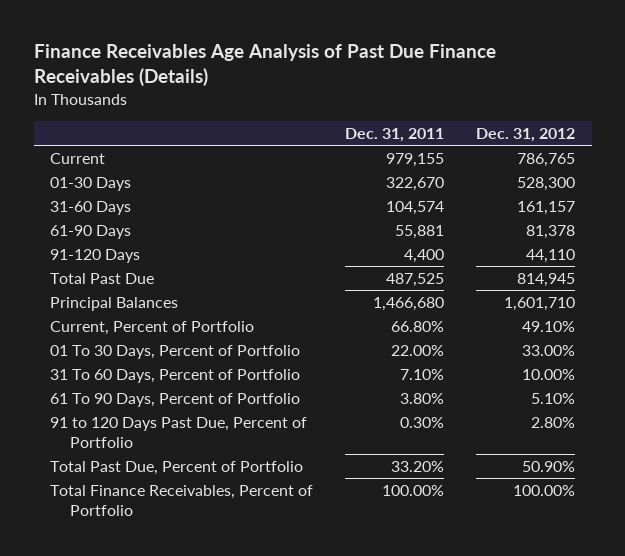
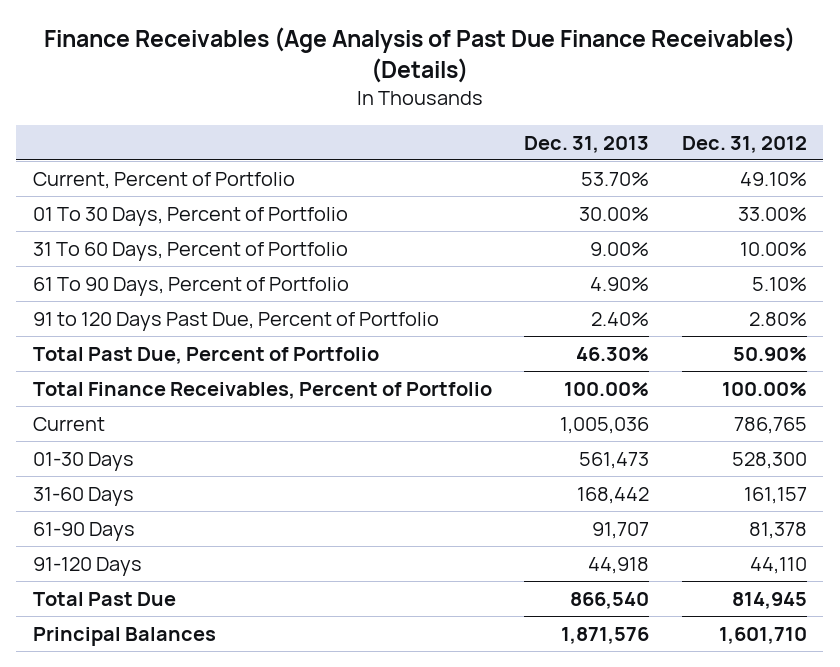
- Finance Receivables Age Analysis of Past Due Finance Receivables (Details)
+ Finance Receivables (Age Analysis of Past Due Finance Receivables) (Details)
- | Dec. 31, 2011 | Dec. 31, 2012
+ | Dec. 31, 2013 | Dec. 31, 2012
moved down: Current | 1,005,036 | 786,765
moved down: 01-30 Days | 561,473 | 528,300
moved down: 31-60 Days | 168,442 | 161,157
moved down: 61-90 Days | 91,707 | 81,378
moved down: 91-120 Days | 44,918 | 44,110
moved down: Total Past Due | 866,540 | 814,945
moved down: Principal Balances | 1,871,576 | 1,601,710

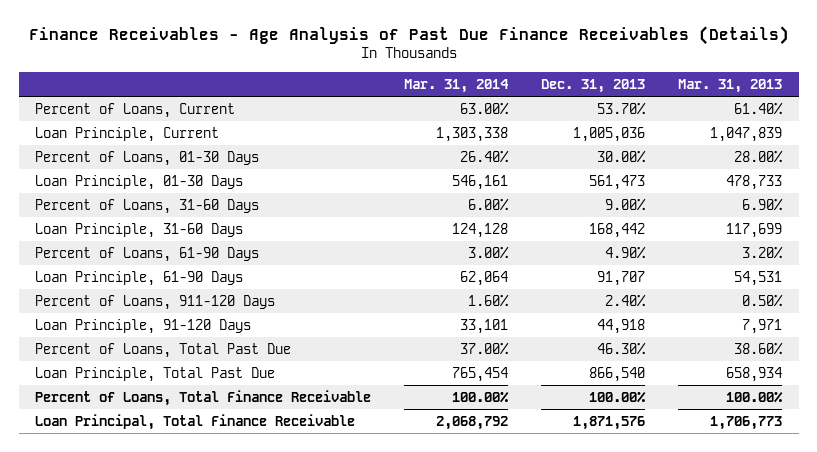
- Finance Receivables (Age Analysis of Past Due Finance Receivables) (Details)
+ Finance Receivables - Age Analysis of Past Due Finance Receivables (Details)
- | Dec. 31, 2013 | Dec. 31, 2012
+ | Mar. 31, 2014 | Dec. 31, 2013 | Mar. 31, 2013
- Current, Percent of Portfolio | 53.70% | 49.10%
- 01 To 30 Days, Percent of Portfolio | 30.00% | 33.00%
- 31 To 60 Days, Percent of Portfolio | 9.00% | 10.00%
- 61 To 90 Days, Percent of Portfolio | 4.90% | 5.10%
- 91 to 120 Days Past Due, Percent of Portfolio | 2.40% | 2.80%
- Total Past Due, Percent of Portfolio | 46.30% | 50.90%
- Total Finance Receivables, Percent of Portfolio | 100.00% | 100.00%
- Current | 1,005,036 | 786,765
- 01-30 Days | 561,473 | 528,300
- 31-60 Days | 168,442 | 161,157
- 61-90 Days | 91,707 | 81,378
- 91-120 Days | 44,918 | 44,110
- Total Past Due | 866,540 | 814,945
- Principal Balances | 1,871,576 | 1,601,710
+ Percent of Loans, Current | 63.00% | 53.70% | 61.40%
+ Loan Principle, Current | 1,303,338 | 1,005,036 | 1,047,839
+ Percent of Loans, 01-30 Days | 26.40% | 30.00% | 28.00%
+ Loan Principle, 01-30 Days | 546,161 | 561,473 | 478,733
+ Percent of Loans, 31-60 Days | 6.00% | 9.00% | 6.90%
+ Loan Principle, 31-60 Days | 124,128 | 168,442 | 117,699
+ Percent of Loans, 61-90 Days | 3.00% | 4.90% | 3.20%
+ Loan Principle, 61-90 Days | 62,064 | 91,707 | 54,531
+ Percent of Loans, 911-120 Days | 1.60% | 2.40% | 0.50%
+ Loan Principle, 91-120 Days | 33,101 | 44,918 | 7,971
+ Percent of Loans, Total Past Due | 37.00% | 46.30% | 38.60%
+ Loan Principle, Total Past Due | 765,454 | 866,540 | 658,934
+ Percent of Loans, Total Finance Receivable | 100.00% | 100.00% | 100.00%
+ Loan Principal, Total Finance Receivable | 2,068,792 | 1,871,576 | 1,706,773

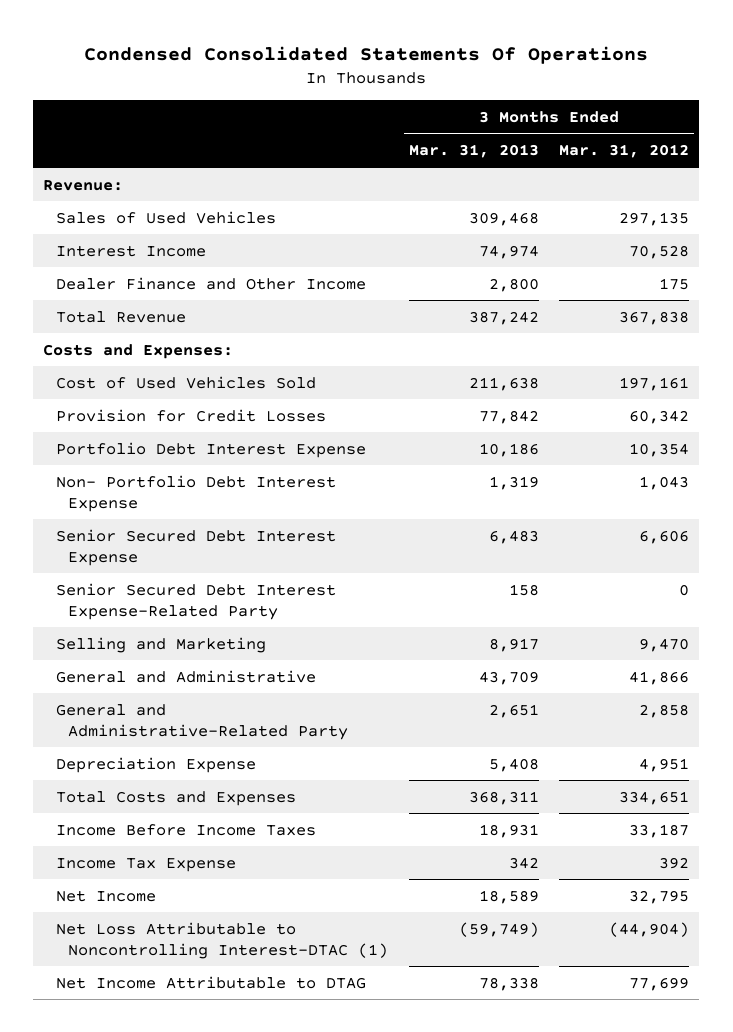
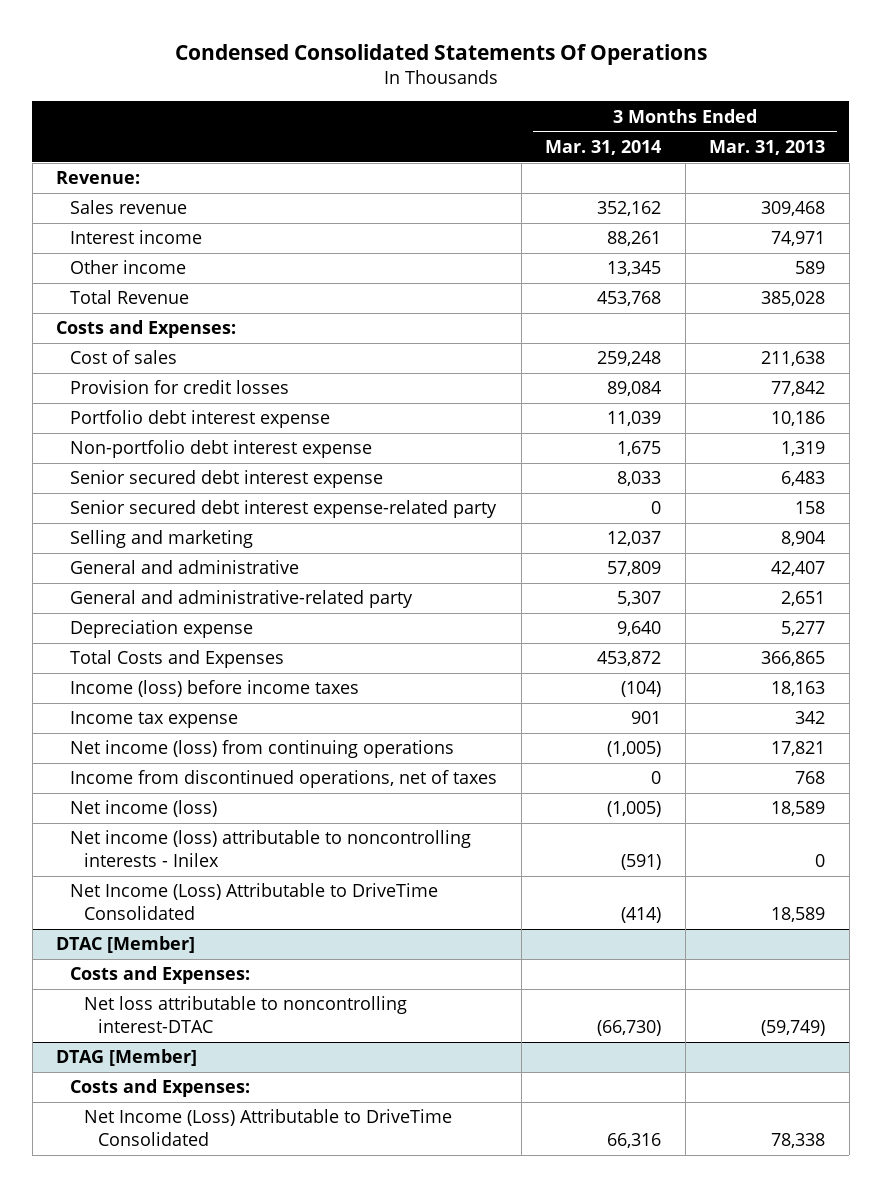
- | 3 Months Ended Mar. 31, 2013 | 3 Months Ended Mar. 31, 2012
+ | 3 Months Ended Mar. 31, 2014 | 3 Months Ended Mar. 31, 2013
- Sales of Used Vehicles | 309,468 | 297,135
- Interest Income | 74,974 | 70,528
- Dealer Finance and Other Income | 2,800 | 175
- Total Revenue | 387,242 | 367,838
+ Sales revenue | 352,162 | 309,468
+ Interest income | 88,261 | 74,971
+ Other income | 13,345 | 589
+ Total Revenue | 453,768 | 385,028
- Cost of Used Vehicles Sold | 211,638 | 197,161
- Provision for Credit Losses | 77,842 | 60,342
- Portfolio Debt Interest Expense | 10,186 | 10,354
- Non- Portfolio Debt Interest Expense | 1,319 | 1,043
- Senior Secured Debt Interest Expense | 6,483 | 6,606
- Senior Secured Debt Interest Expense-Related Party | 158 | 0
- Selling and Marketing | 8,917 | 9,470
- General and Administrative | 43,709 | 41,866
- General and Administrative-Related Party | 2,651 | 2,858
- Depreciation Expense | 5,408 | 4,951
- Total Costs and Expenses | 368,311 | 334,651
- Income Before Income Taxes | 18,931 | 33,187
- Income Tax Expense | 342 | 392
- Net Income | 18,589 | 32,795
- Net Loss Attributable to Noncontrolling Interest-DTAC (1) | (59,749) | (44,904)
- Net Income Attributable to DTAG | 78,338 | 77,699
+ Cost of sales | 259,248 | 211,638
+ Provision for credit losses | 89,084 | 77,842
+ Portfolio debt interest expense | 11,039 | 10,186
+ Non-portfolio debt interest expense | 1,675 | 1,319
+ Senior secured debt interest expense | 8,033 | 6,483
+ Senior secured debt interest expense-related party | 0 | 158
+ Selling and marketing | 12,037 | 8,904
+ General and administrative | 57,809 | 42,407
+ General and administrative-related party | 5,307 | 2,651
+ Depreciation expense | 9,640 | 5,277
+ Total Costs and Expenses | 453,872 | 366,865
+ Income (loss) before income taxes | (104) | 18,163
+ Income tax expense | 901 | 342
+ Net income (loss) from continuing operations | (1,005) | 17,821
+ Income from discontinued operations, net of taxes | 0 | 768
+ Net income (loss) | (1,005) | 18,589
+ Net income (loss) attributable to noncontrolling interests - Inilex | (591) | 0
+ Net Income (Loss) Attributable to DriveTime Consolidated | (414) | 18,589
+ DTAC [Member]
+ Costs and Expenses:
+ Net loss attributable to noncontrolling interest-DTAC | (66,730) | (59,749)
+ DTAG [Member]
+ Costs and Expenses:
+ Net Income (Loss) Attributable to DriveTime Consolidated | 66,316 | 78,338

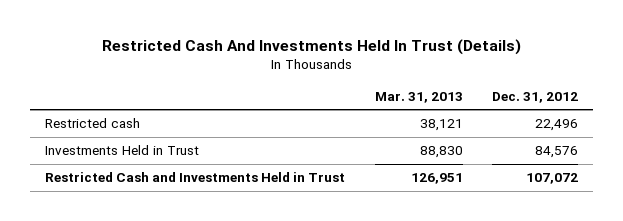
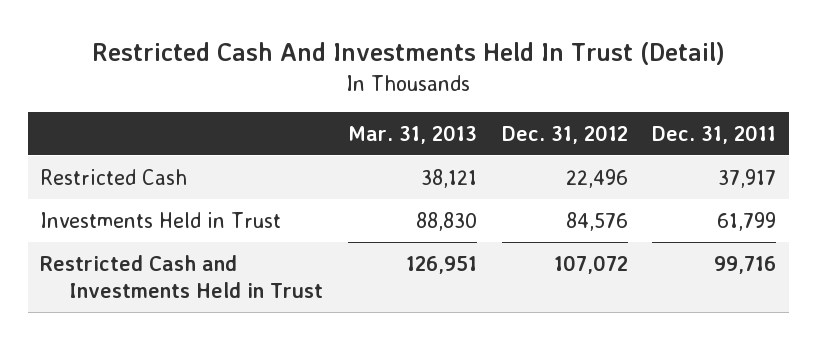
- Restricted Cash And Investments Held In Trust (Details)
+ Restricted Cash And Investments Held In Trust (Detail)
- | Mar. 31, 2013 | Dec. 31, 2012
+ | Mar. 31, 2013 | Dec. 31, 2012 | Dec. 31, 2011
- Restricted cash | 38,121 | 22,496
+ Restricted Cash | 38,121 | 22,496 | 37,917

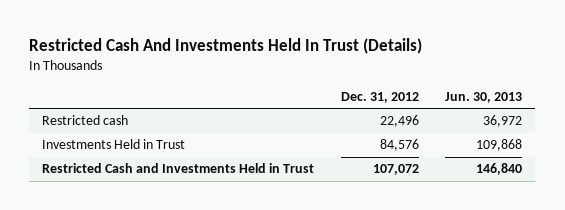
- Restricted Cash And Investments Held In Trust (Detail)
+ Restricted Cash And Investments Held In Trust (Details)
- | Mar. 31, 2013 | Dec. 31, 2012 | Dec. 31, 2011
+ | Dec. 31, 2012 | Jun. 30, 2013
- Restricted Cash | 38,121 | 22,496 | 37,917
+ Restricted cash | 22,496 | 36,972

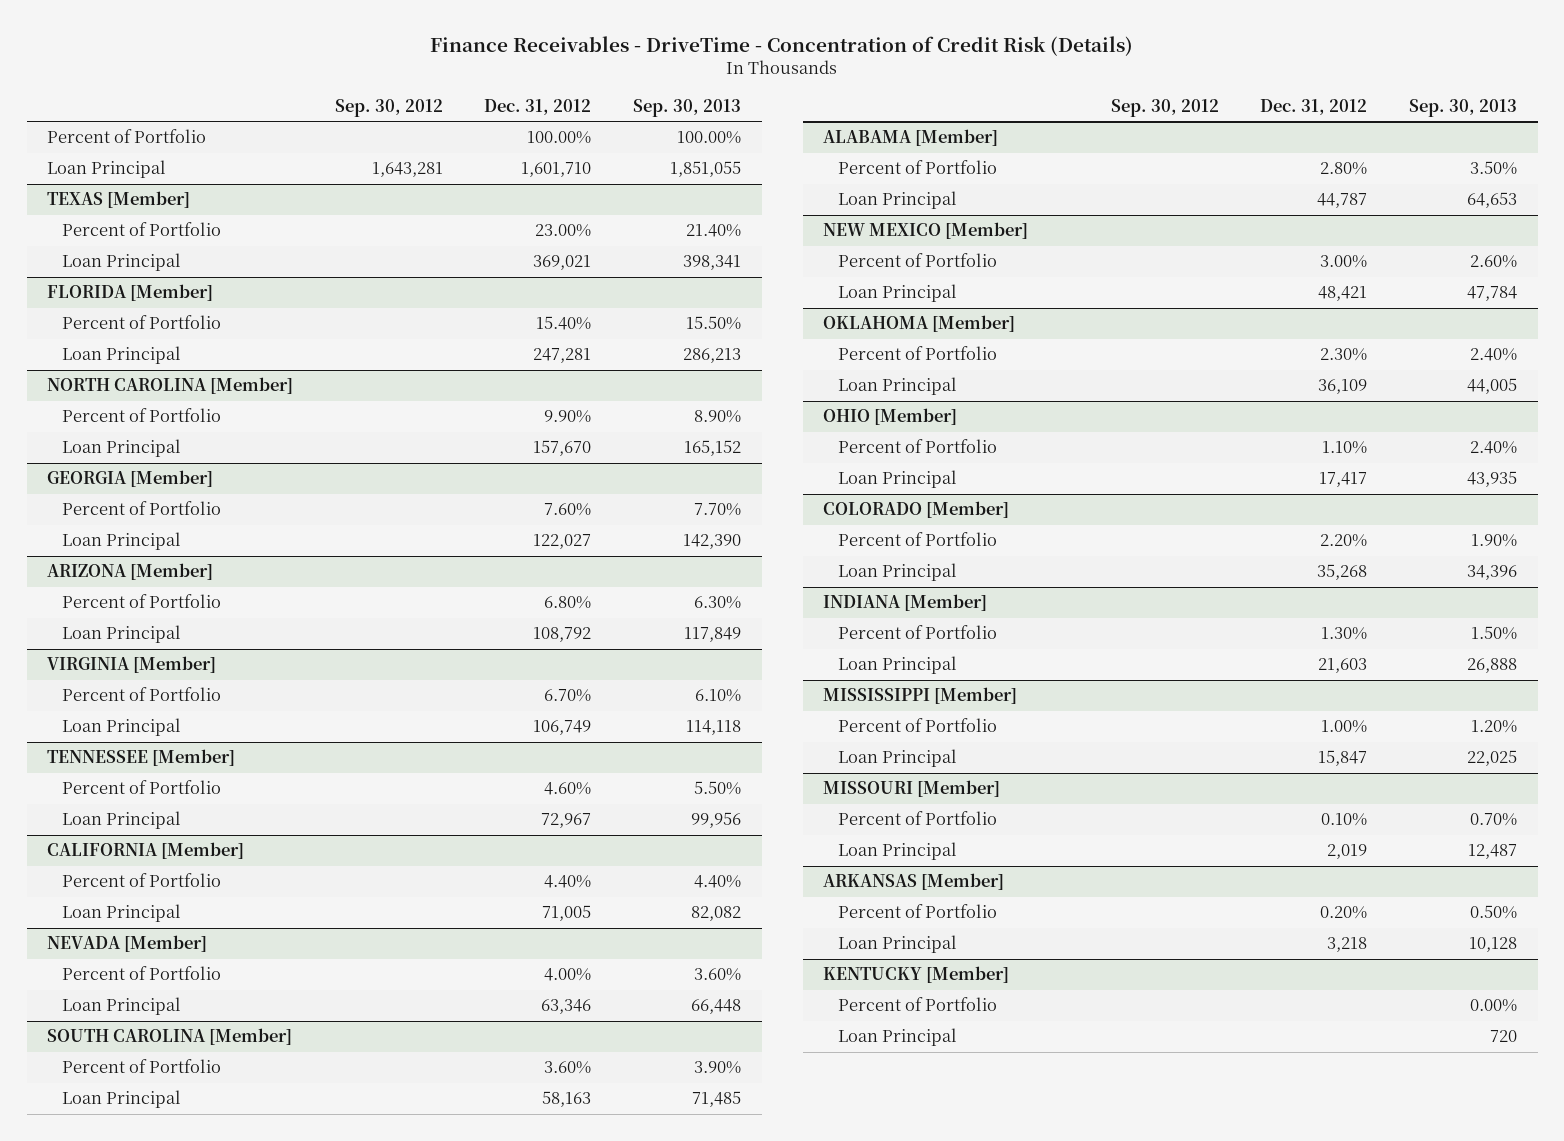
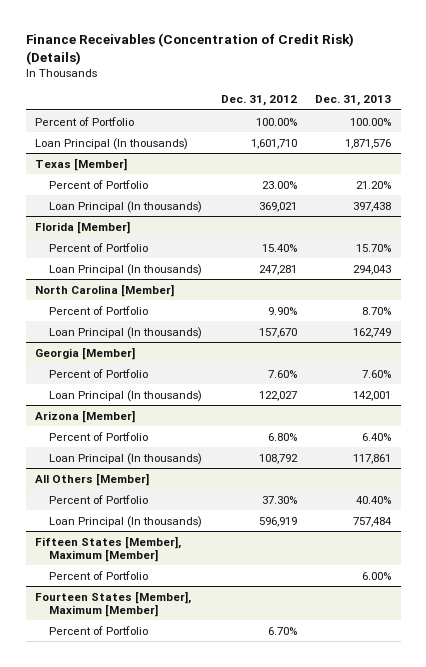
- Finance Receivables - DriveTime - Concentration of Credit Risk (Details)
+ Finance Receivables (Concentration of Credit Risk) (Details)
- | Sep. 30, 2012 | Dec. 31, 2012 | Sep. 30, 2013
+ | Dec. 31, 2012 | Dec. 31, 2013
- Loan Principal | 1,643,281 | 1,601,710 | 1,851,055
- TEXAS [Member]
+ Loan Principal (In thousands) | 1,601,710 | 1,871,576
+ Texas [Member]
- Loan Principal | | 369,021 | 398,341
- FLORIDA [Member]
+ Loan Principal (In thousands) | 369,021 | 397,438
+ Florida [Member]
- Loan Principal | | 247,281 | 286,213
- NORTH CAROLINA [Member]
+ Loan Principal (In thousands) | 247,281 | 294,043
+ North Carolina [Member]
- Loan Principal | | 157,670 | 165,152
- GEORGIA [Member]
+ Loan Principal (In thousands) | 157,670 | 162,749
+ Georgia [Member]
- Loan Principal | | 122,027 | 142,390
- ARIZONA [Member]
+ Loan Principal (In thousands) | 122,027 | 142,001
+ Arizona [Member]
- Loan Principal | | 108,792 | 117,849
- VIRGINIA [Member]
- Percent of Portfolio | | 6.70% | 6.10%
- Loan Principal | | 106,749 | 114,118
- TENNESSEE [Member]
- Percent of Portfolio | | 4.60% | 5.50%
- Loan Principal | | 72,967 | 99,956
- CALIFORNIA [Member]
- Percent of Portfolio | | 4.40% | 4.40%
- Loan Principal | | 71,005 | 82,082
- NEVADA [Member]
- Percent of Portfolio | | 4.00% | 3.60%
- Loan Principal | | 63,346 | 66,448
- SOUTH CAROLINA [Member]
- Percent of Portfolio | | 3.60% | 3.90%
- Loan Principal | | 58,163 | 71,485
- ALABAMA [Member]
- Percent of Portfolio | | 2.80% | 3.50%
- Loan Principal | | 44,787 | 64,653
- NEW MEXICO [Member]
- Percent of Portfolio | | 3.00% | 2.60%
- Loan Principal | | 48,421 | 47,784
- OKLAHOMA [Member]
- Percent of Portfolio | | 2.30% | 2.40%
- Loan Principal | | 36,109 | 44,005
- OHIO [Member]
- Percent of Portfolio | | 1.10% | 2.40%
- Loan Principal | | 17,417 | 43,935
- COLORADO [Member]
- Percent of Portfolio | | 2.20% | 1.90%
- Loan Principal | | 35,268 | 34,396
- INDIANA [Member]
- Percent of Portfolio | | 1.30% | 1.50%
- Loan Principal | | 21,603 | 26,888
- MISSISSIPPI [Member]
- Percent of Portfolio | | 1.00% | 1.20%
- Loan Principal | | 15,847 | 22,025
- MISSOURI [Member]
- Percent of Portfolio | | 0.10% | 0.70%
- Loan Principal | | 2,019 | 12,487
- ARKANSAS [Member]
- Percent of Portfolio | | 0.20% | 0.50%
- Loan Principal | | 3,218 | 10,128
- KENTUCKY [Member]
+ Loan Principal (In thousands) | 108,792 | 117,861
+ All Others [Member]
+ Percent of Portfolio | 37.30% | 40.40%
+ Loan Principal (In thousands) | 596,919 | 757,484
+ Fifteen States [Member], Maximum [Member]
- Loan Principal | | | 720
+ Fourteen States [Member], Maximum [Member]
+ Percent of Portfolio | 6.70% |

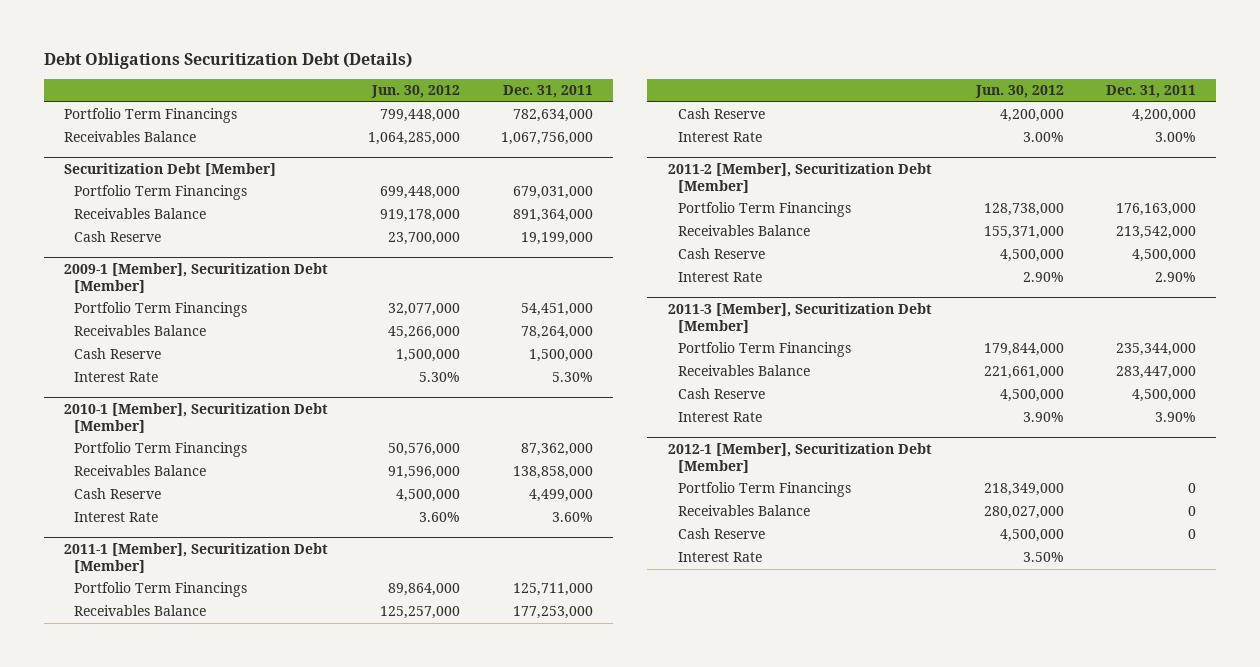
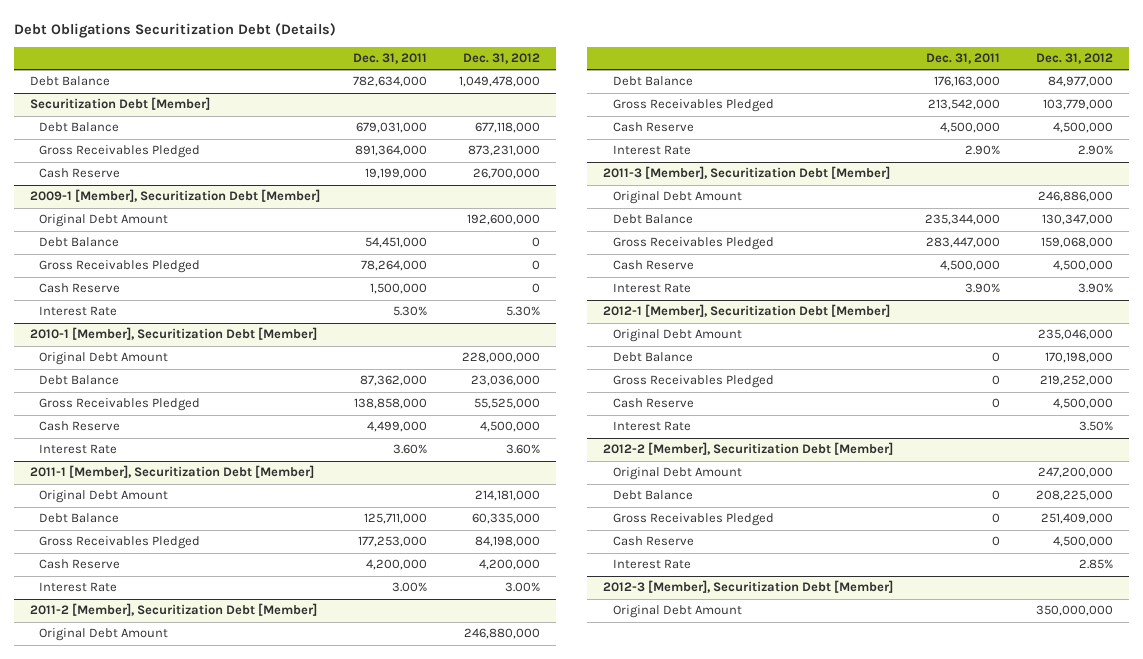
- | Jun. 30, 2012 | Dec. 31, 2011
+ | Dec. 31, 2011 | Dec. 31, 2012
- Portfolio Term Financings | 799,448,000 | 782,634,000
- Receivables Balance | 1,064,285,000 | 1,067,756,000
+ Debt Balance | 782,634,000 | 1,049,478,000
@ Securitization Debt [Member]
- Portfolio Term Financings | 699,448,000 | 679,031,000
- Receivables Balance | 919,178,000 | 891,364,000
+ Debt Balance | 679,031,000 | 677,118,000
+ Gross Receivables Pledged | 891,364,000 | 873,231,000
@ 2009-1 [Member], Securitization Debt [Member]
- Portfolio Term Financings | 32,077,000 | 54,451,000
- Receivables Balance | 45,266,000 | 78,264,000
+ Original Debt Amount | | 192,600,000
+ Debt Balance | 54,451,000 | 0
+ Gross Receivables Pledged | 78,264,000 | 0
@ 2010-1 [Member], Securitization Debt [Member]
- Portfolio Term Financings | 50,576,000 | 87,362,000
- Receivables Balance | 91,596,000 | 138,858,000
+ Original Debt Amount | | 228,000,000
+ Debt Balance | 87,362,000 | 23,036,000
+ Gross Receivables Pledged | 138,858,000 | 55,525,000
@ 2011-1 [Member], Securitization Debt [Member]
- Portfolio Term Financings | 89,864,000 | 125,711,000
- Receivables Balance | 125,257,000 | 177,253,000
+ Original Debt Amount | | 214,181,000
+ Debt Balance | 125,711,000 | 60,335,000
+ Gross Receivables Pledged | 177,253,000 | 84,198,000
@ 2011-2 [Member], Securitization Debt [Member]
- Portfolio Term Financings | 128,738,000 | 176,163,000
- Receivables Balance | 155,371,000 | 213,542,000
+ Original Debt Amount | | 246,880,000
+ Debt Balance | 176,163,000 | 84,977,000
+ Gross Receivables Pledged | 213,542,000 | 103,779,000
@ 2011-3 [Member], Securitization Debt [Member]
- Portfolio Term Financings | 179,844,000 | 235,344,000
- Receivables Balance | 221,661,000 | 283,447,000
+ Original Debt Amount | | 246,886,000
+ Debt Balance | 235,344,000 | 130,347,000
+ Gross Receivables Pledged | 283,447,000 | 159,068,000
@ 2012-1 [Member], Securitization Debt [Member]
- Portfolio Term Financings | 218,349,000 | 0
- Receivables Balance | 280,027,000 | 0
+ Original Debt Amount | | 235,046,000
+ Debt Balance | 0 | 170,198,000
+ Gross Receivables Pledged | 0 | 219,252,000
+ 2012-2 [Member], Securitization Debt [Member]
+ Original Debt Amount | | 247,200,000
+ Debt Balance | 0 | 208,225,000
+ Gross Receivables Pledged | 0 | 251,409,000
+ Cash Reserve | 0 | 4,500,000
+ Interest Rate | | 2.85%
+ 2012-3 [Member], Securitization Debt [Member]
+ Original Debt Amount | | 350,000,000

